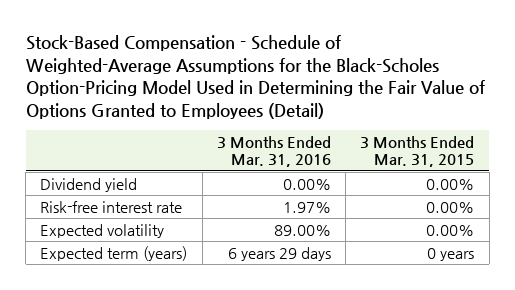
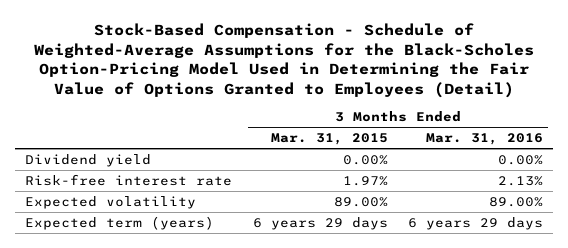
- | 3 Months Ended Mar. 31, 2016 | 3 Months Ended Mar. 31, 2015
+ | 3 Months Ended Mar. 31, 2015 | 3 Months Ended Mar. 31, 2016
- Risk-free interest rate | 1.97% | 0.00%
- Expected volatility | 89.00% | 0.00%
- Expected term (years) | 6 years 29 days | 0 years
+ Risk-free interest rate | 1.97% | 2.13%
+ Expected volatility | 89.00% | 89.00%
+ Expected term (years) | 6 years 29 days | 6 years 29 days

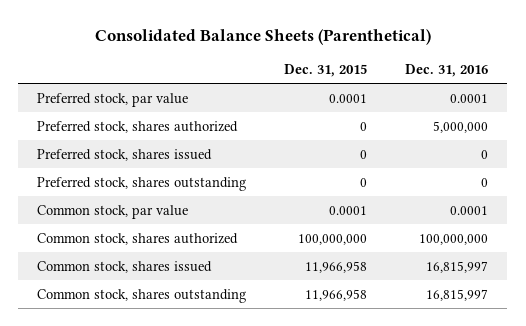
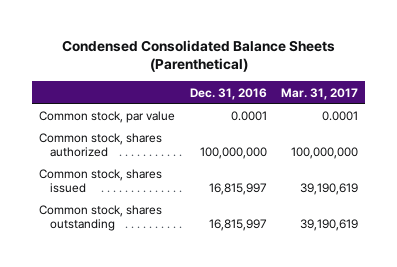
- Consolidated Balance Sheets (Parenthetical)
+ Condensed Consolidated Balance Sheets (Parenthetical)
- | Dec. 31, 2015 | Dec. 31, 2016
+ | Dec. 31, 2016 | Mar. 31, 2017
- Preferred stock, par value | 0.0001 | 0.0001
- Preferred stock, shares authorized | 0 | 5,000,000
- Preferred stock, shares issued | 0 | 0
- Preferred stock, shares outstanding | 0 | 0

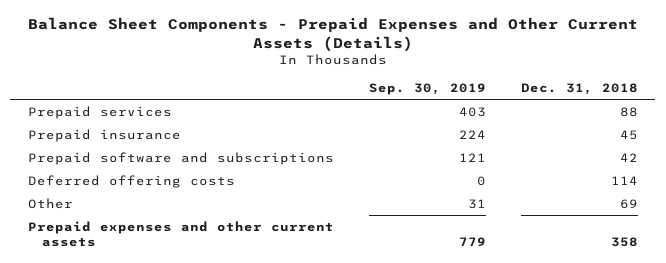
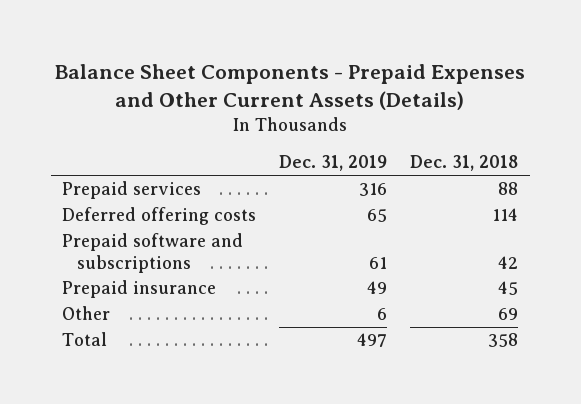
- | Sep. 30, 2019 | Dec. 31, 2018
+ | Dec. 31, 2019 | Dec. 31, 2018
moved down: Prepaid software and subscriptions | 61 | 42
moved down: Prepaid insurance | 49 | 45
- Prepaid expenses and other current assets | 779 | 358
+ Total | 497 | 358

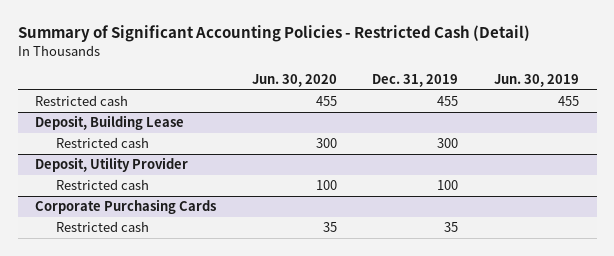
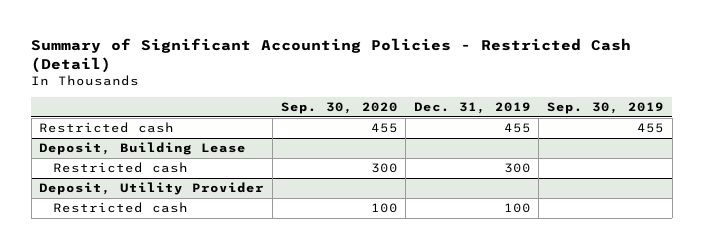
- | Jun. 30, 2020 | Dec. 31, 2019 | Jun. 30, 2019
+ | Sep. 30, 2020 | Dec. 31, 2019 | Sep. 30, 2019
- Corporate Purchasing Cards
- Restricted cash | 35 | 35 |

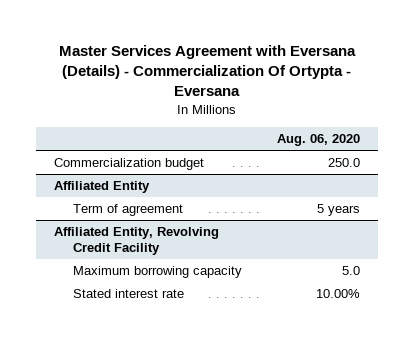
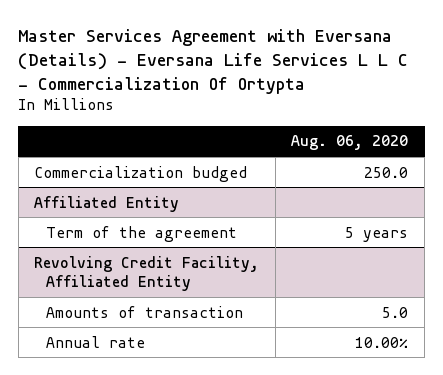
- Master Services Agreement with Eversana (Details) - Commercialization Of Ortypta - Eversana
+ Master Services Agreement with Eversana (Details) - Eversana Life Services L L C - Commercialization Of Ortypta
- Commercialization budget | 250.0
+ Commercialization budged | 250.0
@ Affiliated Entity
- Term of agreement | 5 years
- Affiliated Entity, Revolving Credit Facility
- Maximum borrowing capacity | 5.0
- Stated interest rate | 10.00%
@ Affiliated Entity
+ Term of the agreement | 5 years
+ Revolving Credit Facility, Affiliated Entity
+ Amounts of transaction | 5.0
+ Annual rate | 10.00%

